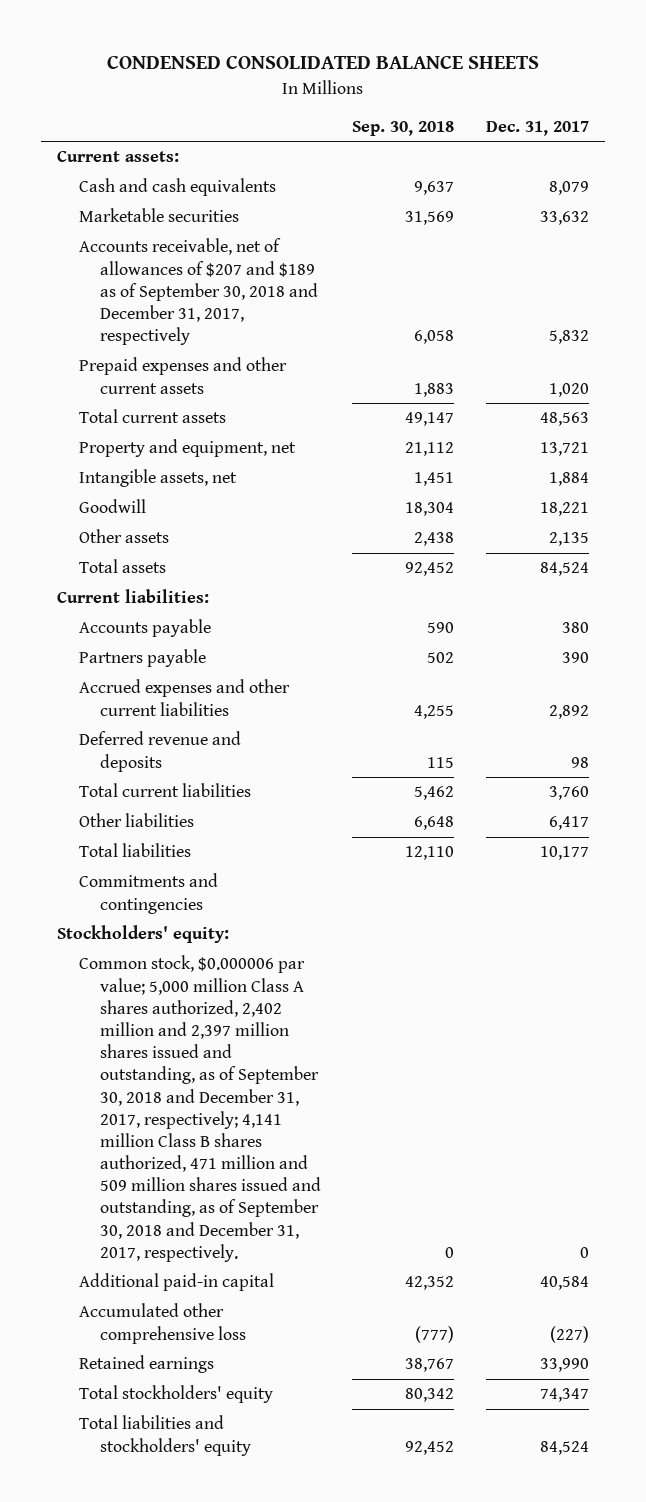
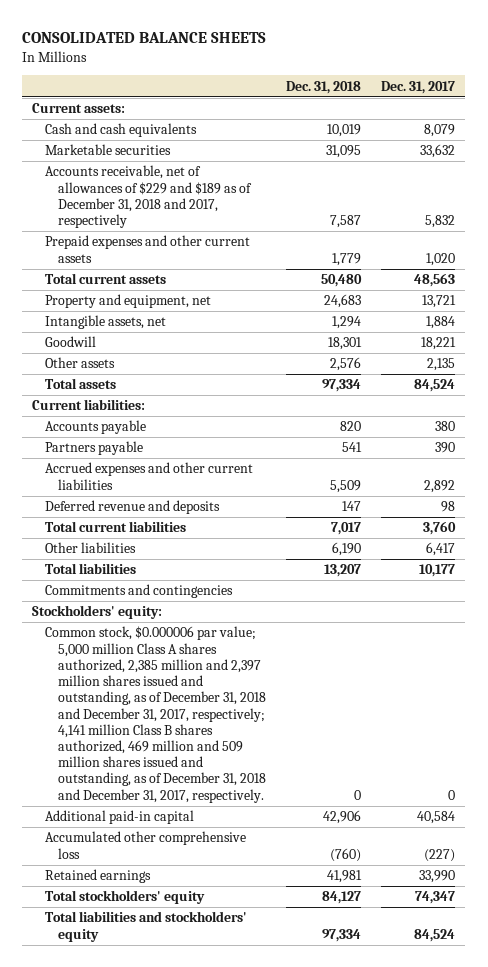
- CONDENSED CONSOLIDATED BALANCE SHEETS
+ CONSOLIDATED BALANCE SHEETS
- | Sep. 30, 2018 | Dec. 31, 2017
+ | Dec. 31, 2018 | Dec. 31, 2017
- Accounts receivable, net of allowances of $207 and $189 as of September 30, 2018 and December 31, 2017, respectively | 6,058 | 5,832
+ Accounts receivable, net of allowances of $229 and $189 as of December 31, 2018 and 2017, respectively | 7,587 | 5,832
- Common stock, $0.000006 par value; 5,000 million Class A shares authorized, 2,402 million and 2,397 million shares issued and outstanding, as of September 30, 2018 and December 31, 2017, respectively; 4,141 million Class B shares authorized, 471 million and 509 million shares issued and outstanding, as of September 30, 2018 and December 31, 2017, respectively. | 0 | 0
+ Common stock, $0.000006 par value; 5,000 million Class A shares authorized, 2,385 million and 2,397 million shares issued and outstanding, as of December 31, 2018 and December 31, 2017, respectively; 4,141 million Class B shares authorized, 469 million and 509 million shares issued and outstanding, as of December 31, 2018 and December 31, 2017, respectively. | 0 | 0

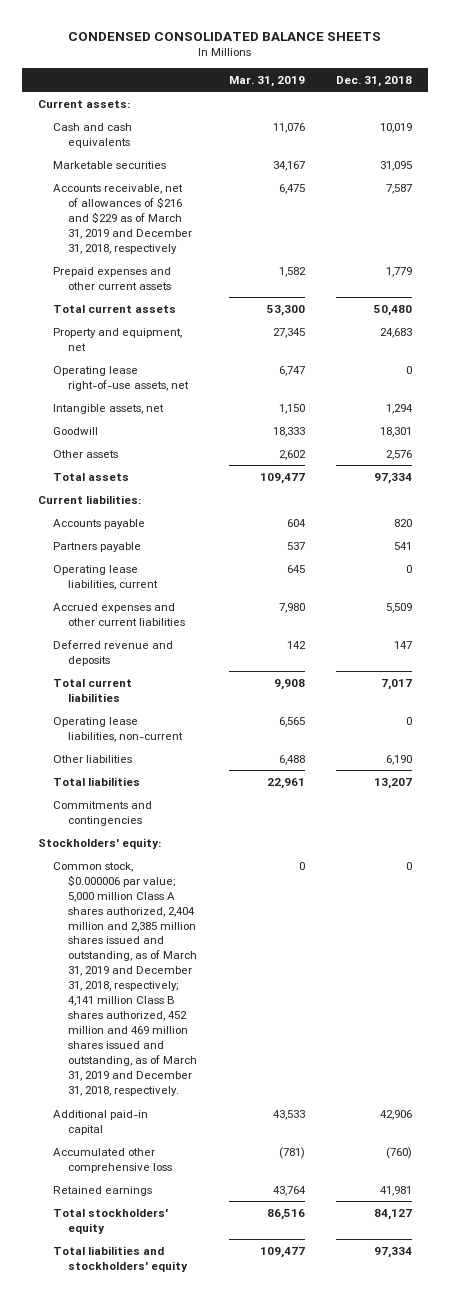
- CONSOLIDATED BALANCE SHEETS
+ CONDENSED CONSOLIDATED BALANCE SHEETS
- | Dec. 31, 2018 | Dec. 31, 2017
+ | Mar. 31, 2019 | Dec. 31, 2018
- Accounts receivable, net of allowances of $229 and $189 as of December 31, 2018 and 2017, respectively | 7,587 | 5,832
+ Accounts receivable, net of allowances of $216 and $229 as of March 31, 2019 and December 31, 2018, respectively | 6,475 | 7,587
+ Operating lease right-of-use assets, net | 6,747 | 0
+ Operating lease liabilities, current | 645 | 0
+ Operating lease liabilities, non-current | 6,565 | 0
- Common stock, $0.000006 par value; 5,000 million Class A shares authorized, 2,385 million and 2,397 million shares issued and outstanding, as of December 31, 2018 and December 31, 2017, respectively; 4,141 million Class B shares authorized, 469 million and 509 million shares issued and outstanding, as of December 31, 2018 and December 31, 2017, respectively. | 0 | 0
+ Common stock, $0.000006 par value; 5,000 million Class A shares authorized, 2,404 million and 2,385 million shares issued and outstanding, as of March 31, 2019 and December 31, 2018, respectively; 4,141 million Class B shares authorized, 452 million and 469 million shares issued and outstanding, as of March 31, 2019 and December 31, 2018, respectively. | 0 | 0

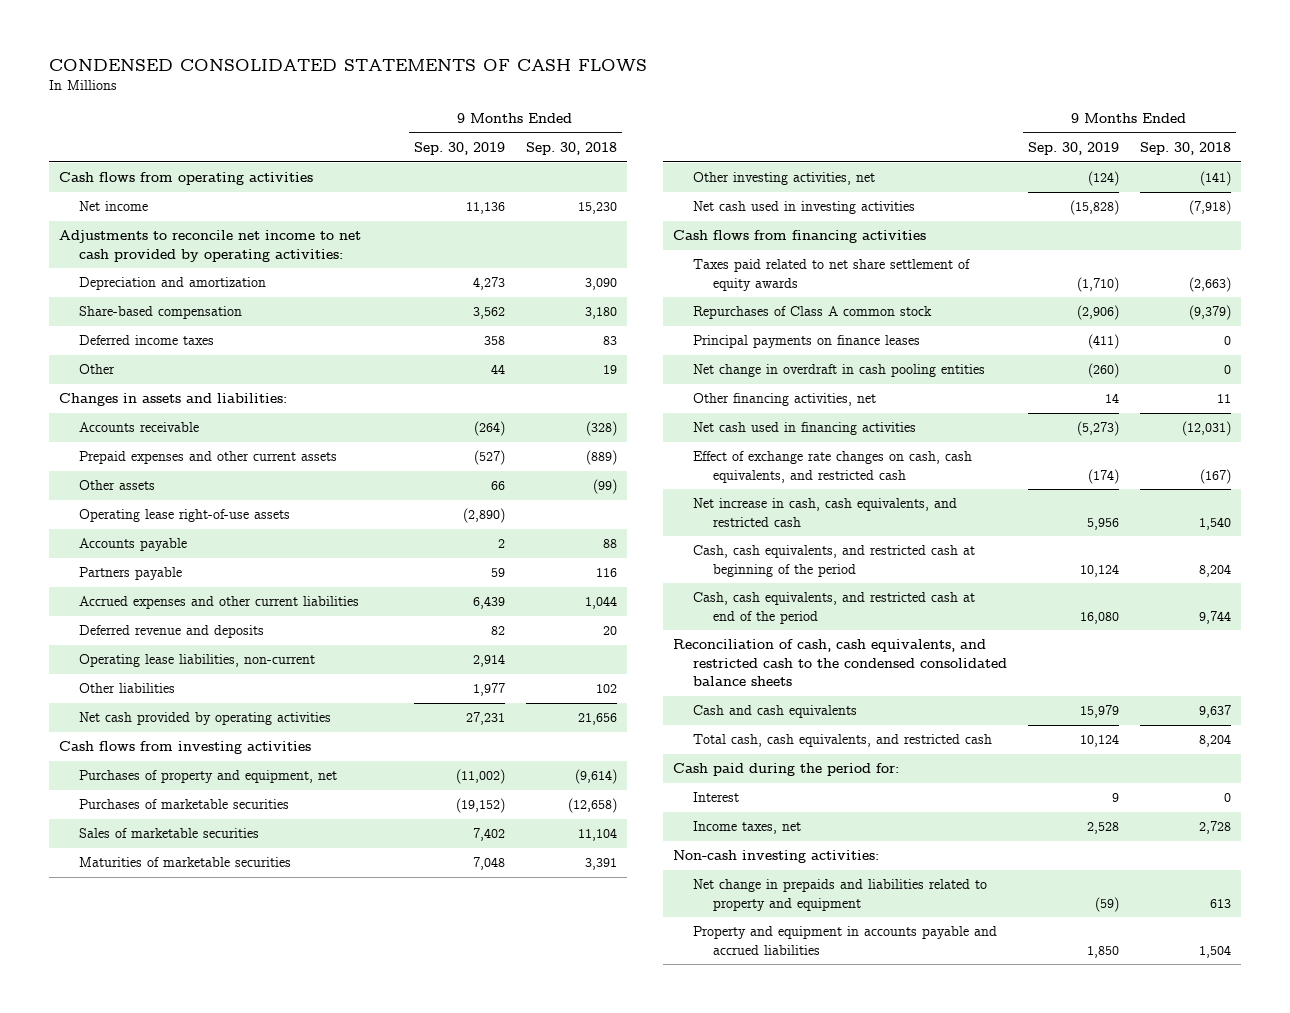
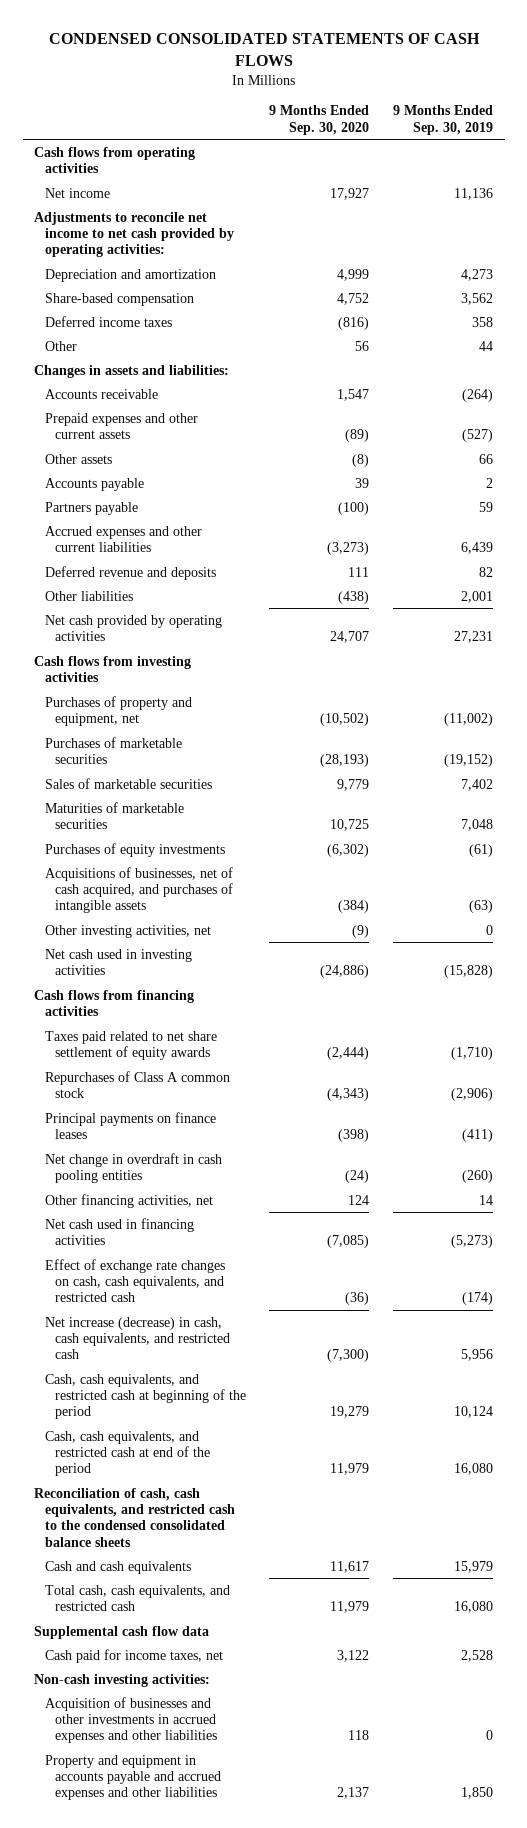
- | 9 Months Ended Sep. 30, 2019 | 9 Months Ended Sep. 30, 2018
+ | 9 Months Ended Sep. 30, 2020 | 9 Months Ended Sep. 30, 2019
- Operating lease right-of-use assets | (2,890) |
- Operating lease liabilities, non-current | 2,914 |
- Other liabilities | 1,977 | 102
+ Other liabilities | (438) | 2,001
- Other investing activities, net | (124) | (141)
+ Purchases of equity investments | (6,302) | (61)
+ Acquisitions of businesses, net of cash acquired, and purchases of intangible assets | (384) | (63)
+ Other investing activities, net | (9) | 0
- Net increase in cash, cash equivalents, and restricted cash | 5,956 | 1,540
+ Net increase (decrease) in cash, cash equivalents, and restricted cash | (7,300) | 5,956
- Total cash, cash equivalents, and restricted cash | 10,124 | 8,204
- Cash paid during the period for:
- Interest | 9 | 0
- Income taxes, net | 2,528 | 2,728
+ Total cash, cash equivalents, and restricted cash | 11,979 | 16,080
+ Supplemental cash flow data
+ Cash paid for income taxes, net | 3,122 | 2,528
- Net change in prepaids and liabilities related to property and equipment | (59) | 613
- Property and equipment in accounts payable and accrued liabilities | 1,850 | 1,504
+ Acquisition of businesses and other investments in accrued expenses and other liabilities | 118 | 0
+ Property and equipment in accounts payable and accrued expenses and other liabilities | 2,137 | 1,850

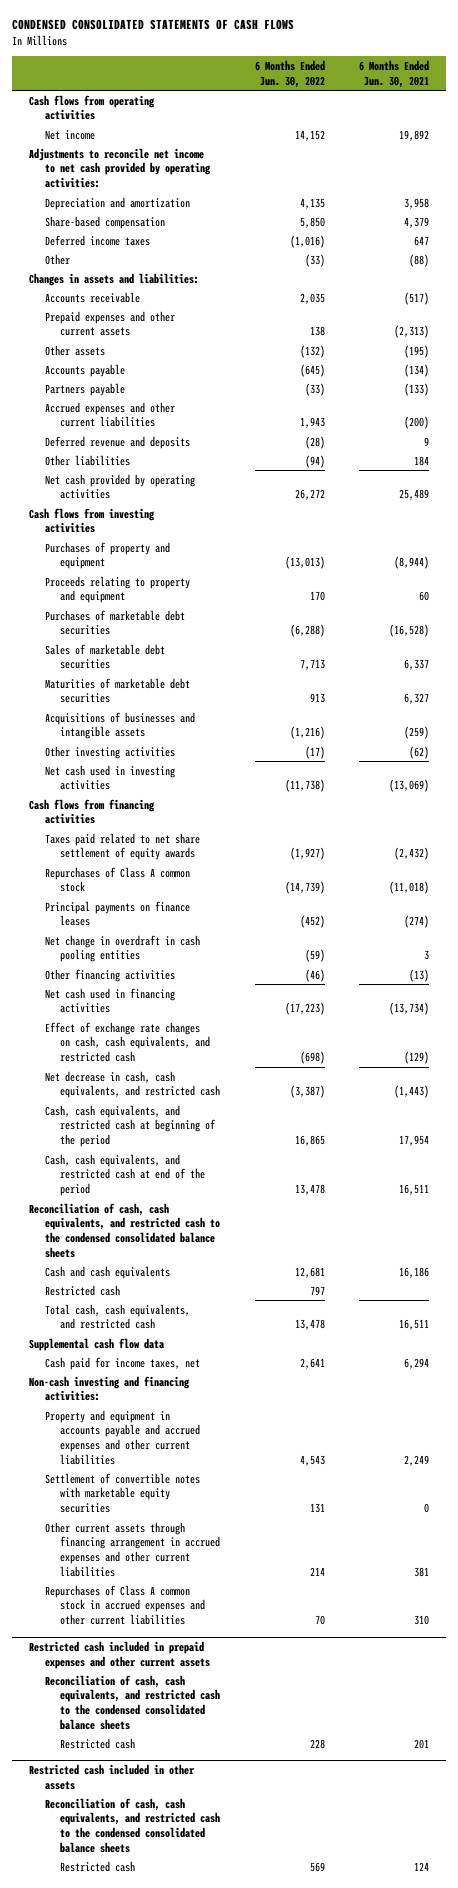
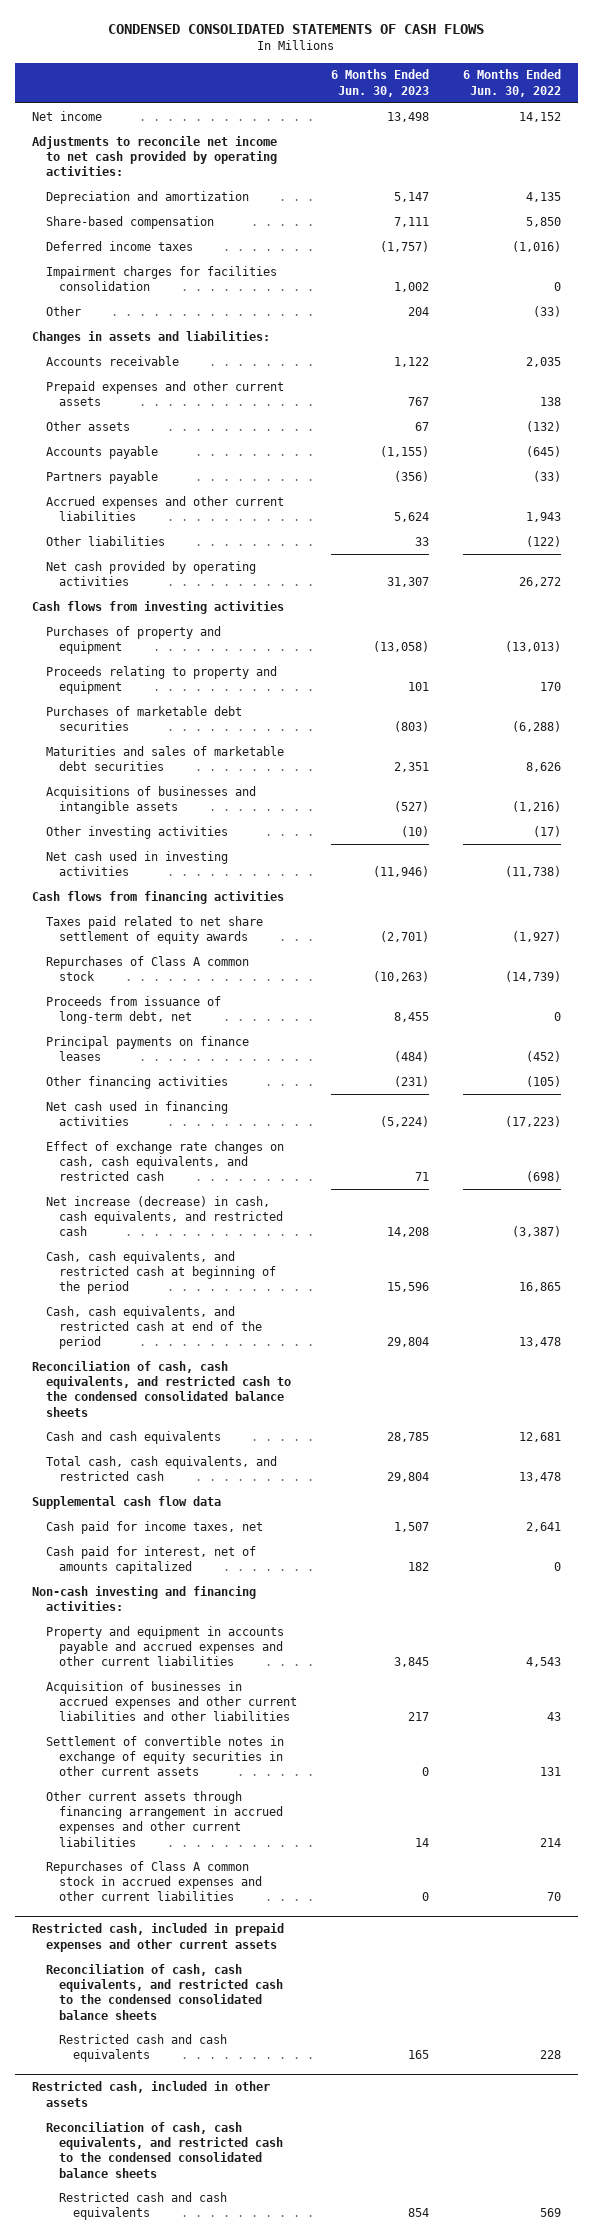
- | 6 Months Ended Jun. 30, 2022 | 6 Months Ended Jun. 30, 2021
+ | 6 Months Ended Jun. 30, 2023 | 6 Months Ended Jun. 30, 2022
- Cash flows from operating activities
+ Impairment charges for facilities consolidation | 1,002 | 0
- Deferred revenue and deposits | (28) | 9
- Other liabilities | (94) | 184
+ Other liabilities | 33 | (122)
- Sales of marketable debt securities | 7,713 | 6,337
- Maturities of marketable debt securities | 913 | 6,327
+ Maturities and sales of marketable debt securities | 2,351 | 8,626
+ Proceeds from issuance of long-term debt, net | 8,455 | 0
- Net change in overdraft in cash pooling entities | (59) | 3
- Other financing activities | (46) | (13)
+ Other financing activities | (231) | (105)
- Net decrease in cash, cash equivalents, and restricted cash | (3,387) | (1,443)
+ Net increase (decrease) in cash, cash equivalents, and restricted cash | 14,208 | (3,387)
- Restricted cash | 797 |
+ Cash paid for interest, net of amounts capitalized | 182 | 0
- Settlement of convertible notes with marketable equity securities | 131 | 0
+ Acquisition of businesses in accrued expenses and other current liabilities and other liabilities | 217 | 43
+ Settlement of convertible notes in exchange of equity securities in other current assets | 0 | 131
- Restricted cash included in prepaid expenses and other current assets
+ Restricted cash, included in prepaid expenses and other current assets
- Restricted cash | 228 | 201
- Restricted cash included in other assets
+ Restricted cash and cash equivalents | 165 | 228
+ Restricted cash, included in other assets
- Restricted cash | 569 | 124
+ Restricted cash and cash equivalents | 854 | 569

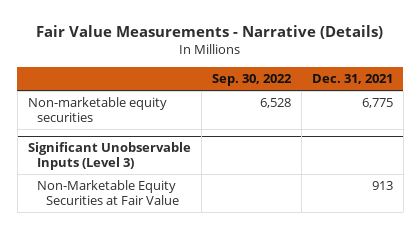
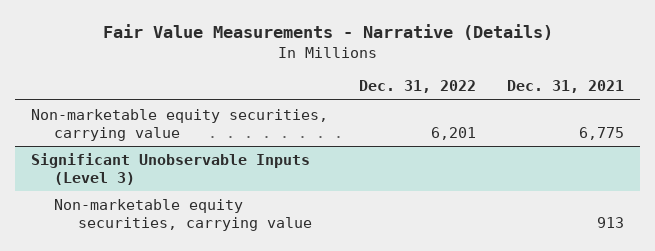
- | Sep. 30, 2022 | Dec. 31, 2021
+ | Dec. 31, 2022 | Dec. 31, 2021
- Non-marketable equity securities | 6,528 | 6,775
+ Non-marketable equity securities, carrying value | 6,201 | 6,775
@ Significant Unobservable Inputs (Level 3)
- Non-Marketable Equity Securities at Fair Value | | 913
+ Non-marketable equity securities, carrying value | | 913

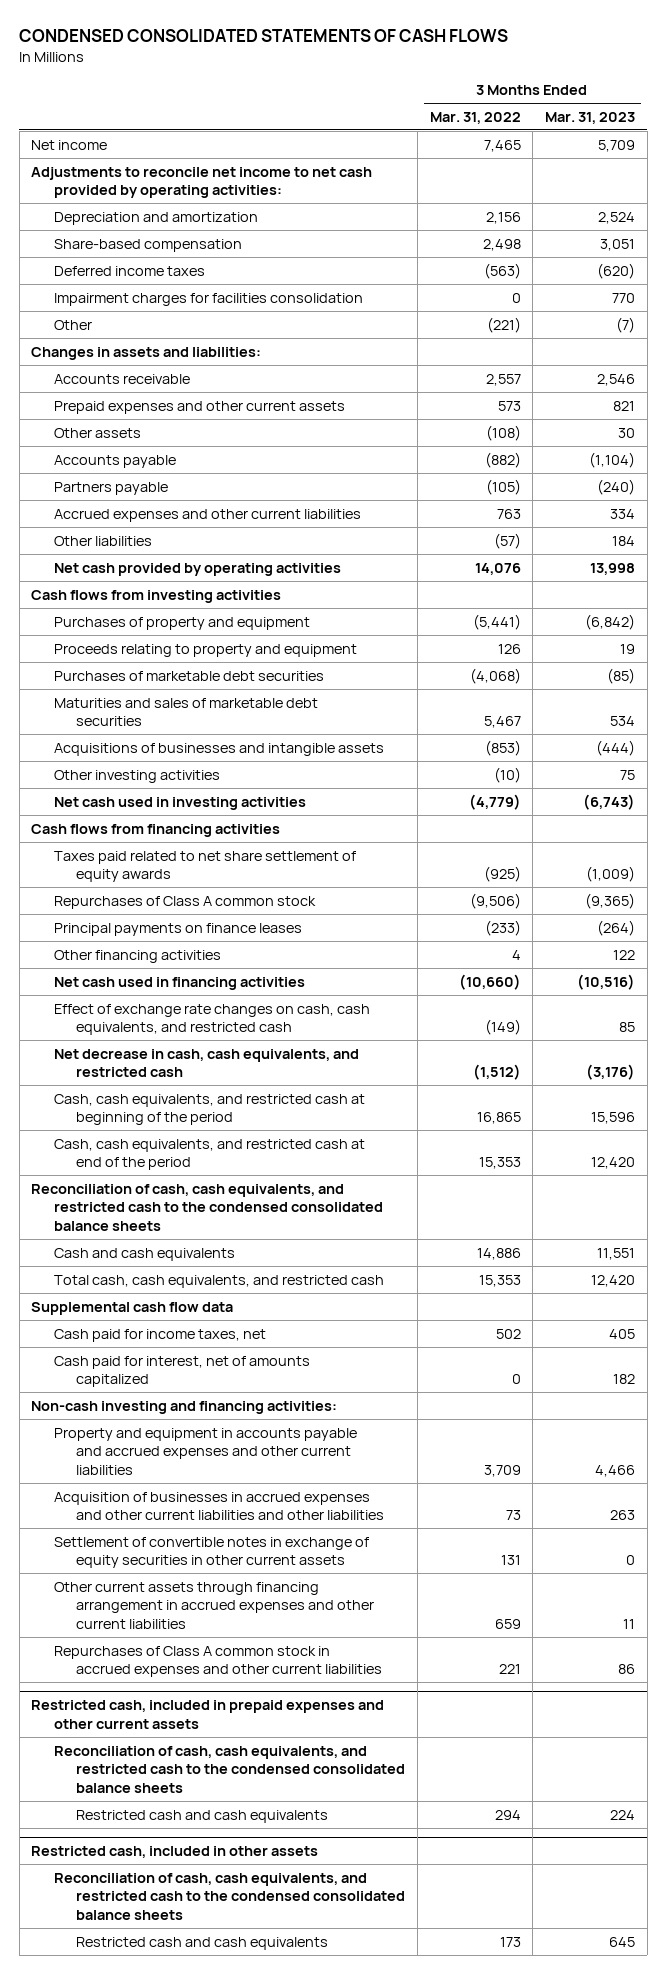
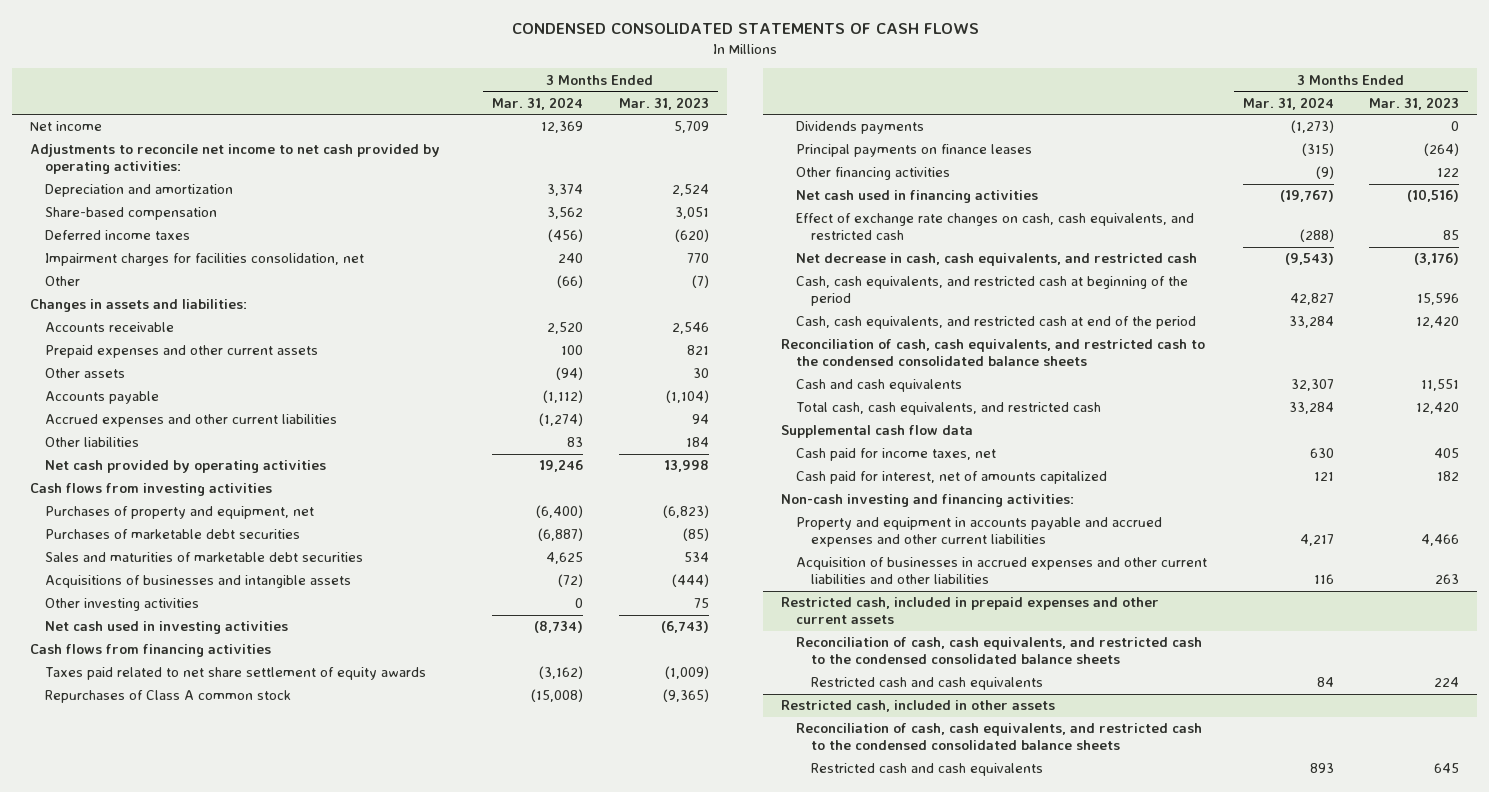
- | 3 Months Ended Mar. 31, 2022 | 3 Months Ended Mar. 31, 2023
+ | 3 Months Ended Mar. 31, 2024 | 3 Months Ended Mar. 31, 2023
- Impairment charges for facilities consolidation | 0 | 770
+ Impairment charges for facilities consolidation, net | 240 | 770
- Partners payable | (105) | (240)
- Accrued expenses and other current liabilities | 763 | 334
+ Accrued expenses and other current liabilities | (1,274) | 94
- Purchases of property and equipment | (5,441) | (6,842)
- Proceeds relating to property and equipment | 126 | 19
+ Purchases of property and equipment, net | (6,400) | (6,823)
- Maturities and sales of marketable debt securities | 5,467 | 534
+ Sales and maturities of marketable debt securities | 4,625 | 534
+ Dividends payments | (1,273) | 0
- Settlement of convertible notes in exchange of equity securities in other current assets | 131 | 0
- Other current assets through financing arrangement in accrued expenses and other current liabilities | 659 | 11
- Repurchases of Class A common stock in accrued expenses and other current liabilities | 221 | 86

